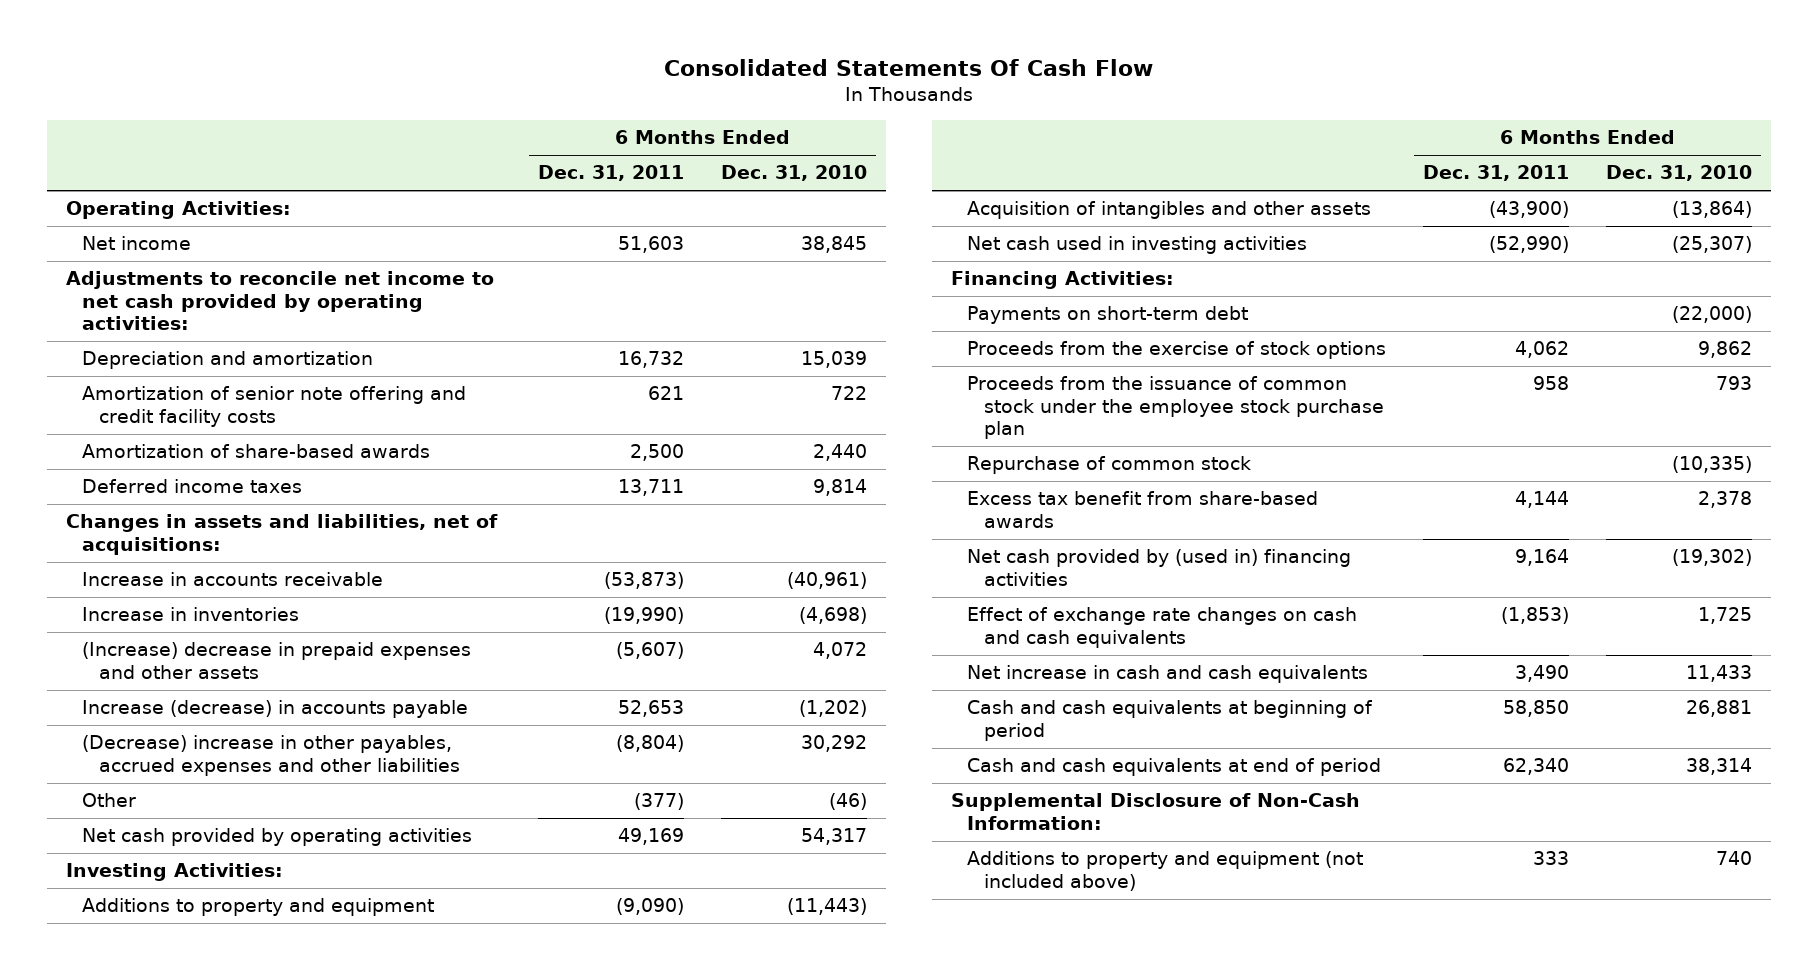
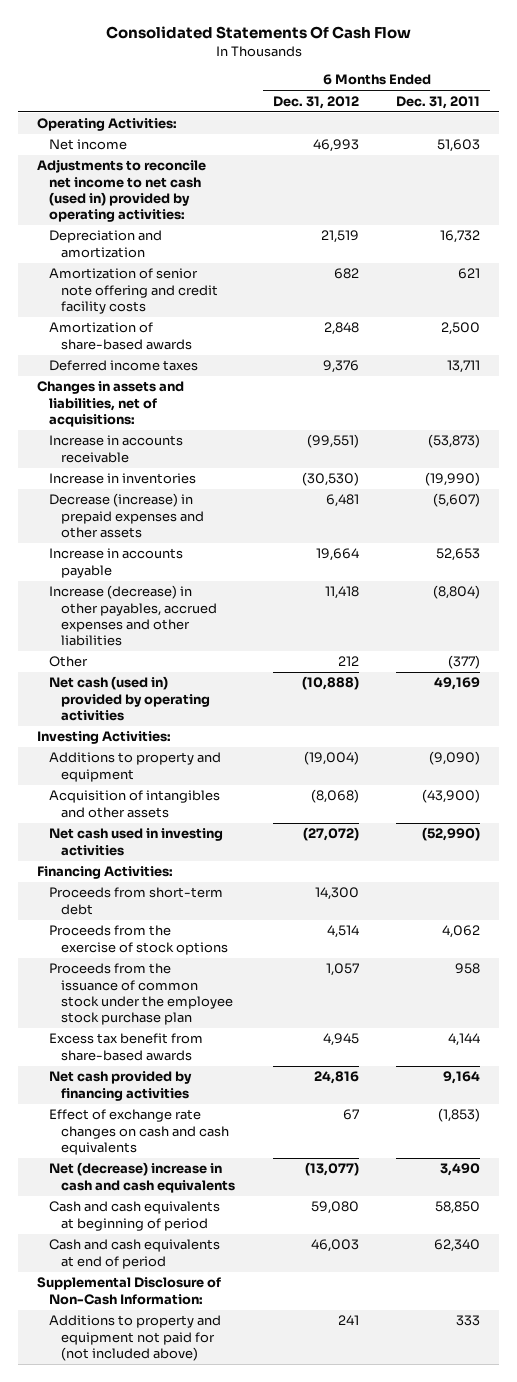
- | 6 Months Ended Dec. 31, 2011 | 6 Months Ended Dec. 31, 2010
+ | 6 Months Ended Dec. 31, 2012 | 6 Months Ended Dec. 31, 2011
- Adjustments to reconcile net income to net cash provided by operating activities:
+ Adjustments to reconcile net income to net cash (used in) provided by operating activities:
- (Increase) decrease in prepaid expenses and other assets | (5,607) | 4,072
- Increase (decrease) in accounts payable | 52,653 | (1,202)
- (Decrease) increase in other payables, accrued expenses and other liabilities | (8,804) | 30,292
+ Decrease (increase) in prepaid expenses and other assets | 6,481 | (5,607)
+ Increase in accounts payable | 19,664 | 52,653
+ Increase (decrease) in other payables, accrued expenses and other liabilities | 11,418 | (8,804)
- Net cash provided by operating activities | 49,169 | 54,317
+ Net cash (used in) provided by operating activities | (10,888) | 49,169
- Payments on short-term debt | | (22,000)
+ Proceeds from short-term debt | 14,300 |
- Repurchase of common stock | | (10,335)
- Net cash provided by (used in) financing activities | 9,164 | (19,302)
+ Net cash provided by financing activities | 24,816 | 9,164
- Net increase in cash and cash equivalents | 3,490 | 11,433
+ Net (decrease) increase in cash and cash equivalents | (13,077) | 3,490
- Additions to property and equipment (not included above) | 333 | 740
+ Additions to property and equipment not paid for (not included above) | 241 | 333

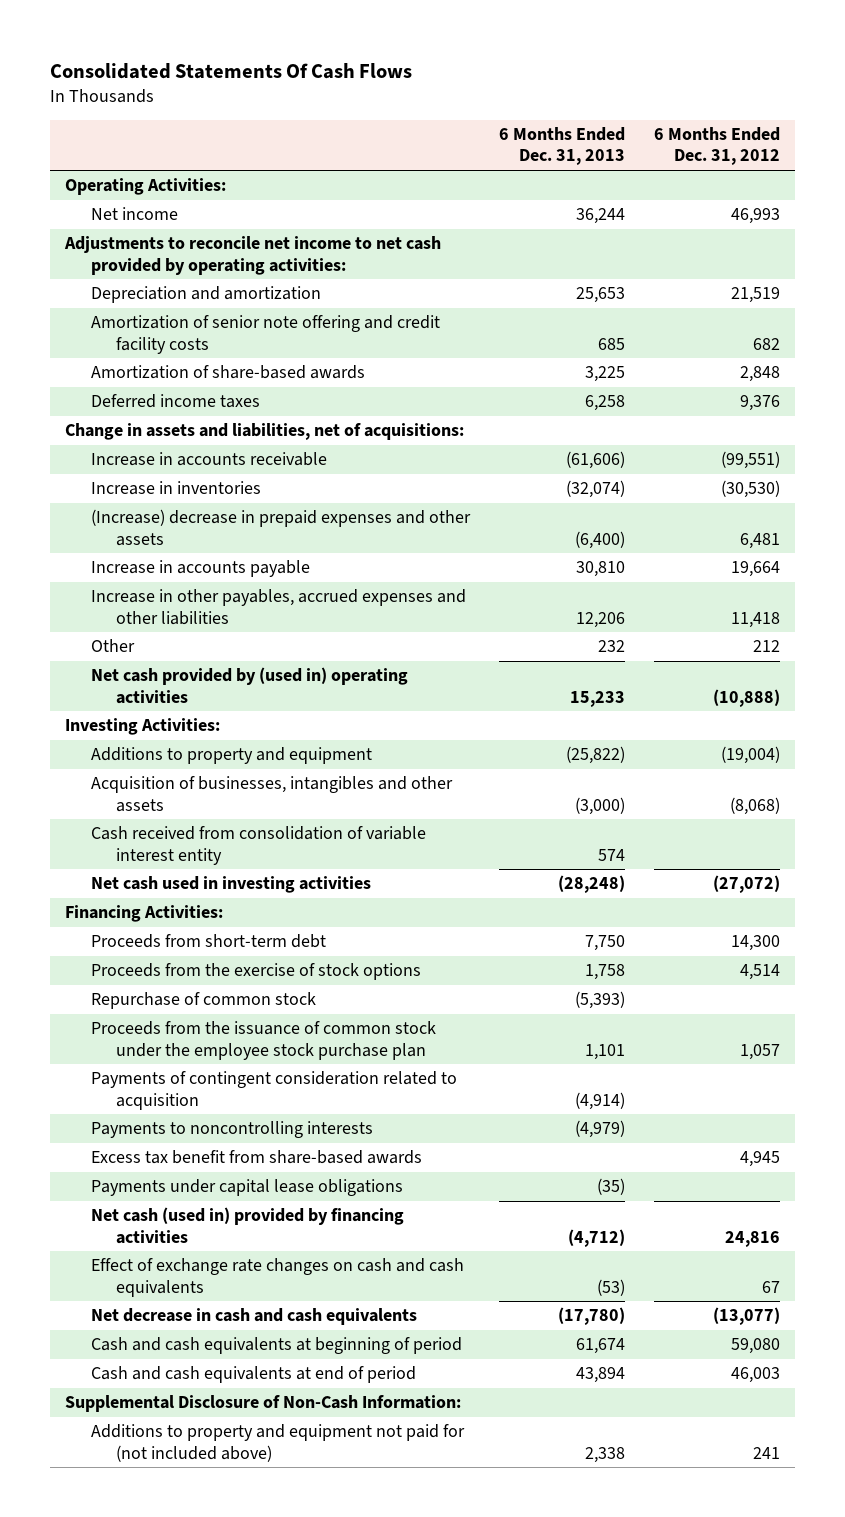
- Consolidated Statements Of Cash Flow
+ Consolidated Statements Of Cash Flows
- | 6 Months Ended Dec. 31, 2012 | 6 Months Ended Dec. 31, 2011
+ | 6 Months Ended Dec. 31, 2013 | 6 Months Ended Dec. 31, 2012
- Adjustments to reconcile net income to net cash (used in) provided by operating activities:
+ Adjustments to reconcile net income to net cash provided by operating activities:
- Changes in assets and liabilities, net of acquisitions:
+ Change in assets and liabilities, net of acquisitions:
- Decrease (increase) in prepaid expenses and other assets | 6,481 | (5,607)
+ (Increase) decrease in prepaid expenses and other assets | (6,400) | 6,481
- Increase (decrease) in other payables, accrued expenses and other liabilities | 11,418 | (8,804)
+ Increase in other payables, accrued expenses and other liabilities | 12,206 | 11,418
- Net cash (used in) provided by operating activities | (10,888) | 49,169
+ Net cash provided by (used in) operating activities | 15,233 | (10,888)
- Acquisition of intangibles and other assets | (8,068) | (43,900)
+ Acquisition of businesses, intangibles and other assets | (3,000) | (8,068)
+ Cash received from consolidation of variable interest entity | 574 |
+ Repurchase of common stock | (5,393) |
+ Payments of contingent consideration related to acquisition | (4,914) |
+ Payments to noncontrolling interests | (4,979) |
- Net cash provided by financing activities | 24,816 | 9,164
+ Payments under capital lease obligations | (35) |
+ Net cash (used in) provided by financing activities | (4,712) | 24,816
- Net (decrease) increase in cash and cash equivalents | (13,077) | 3,490
+ Net decrease in cash and cash equivalents | (17,780) | (13,077)

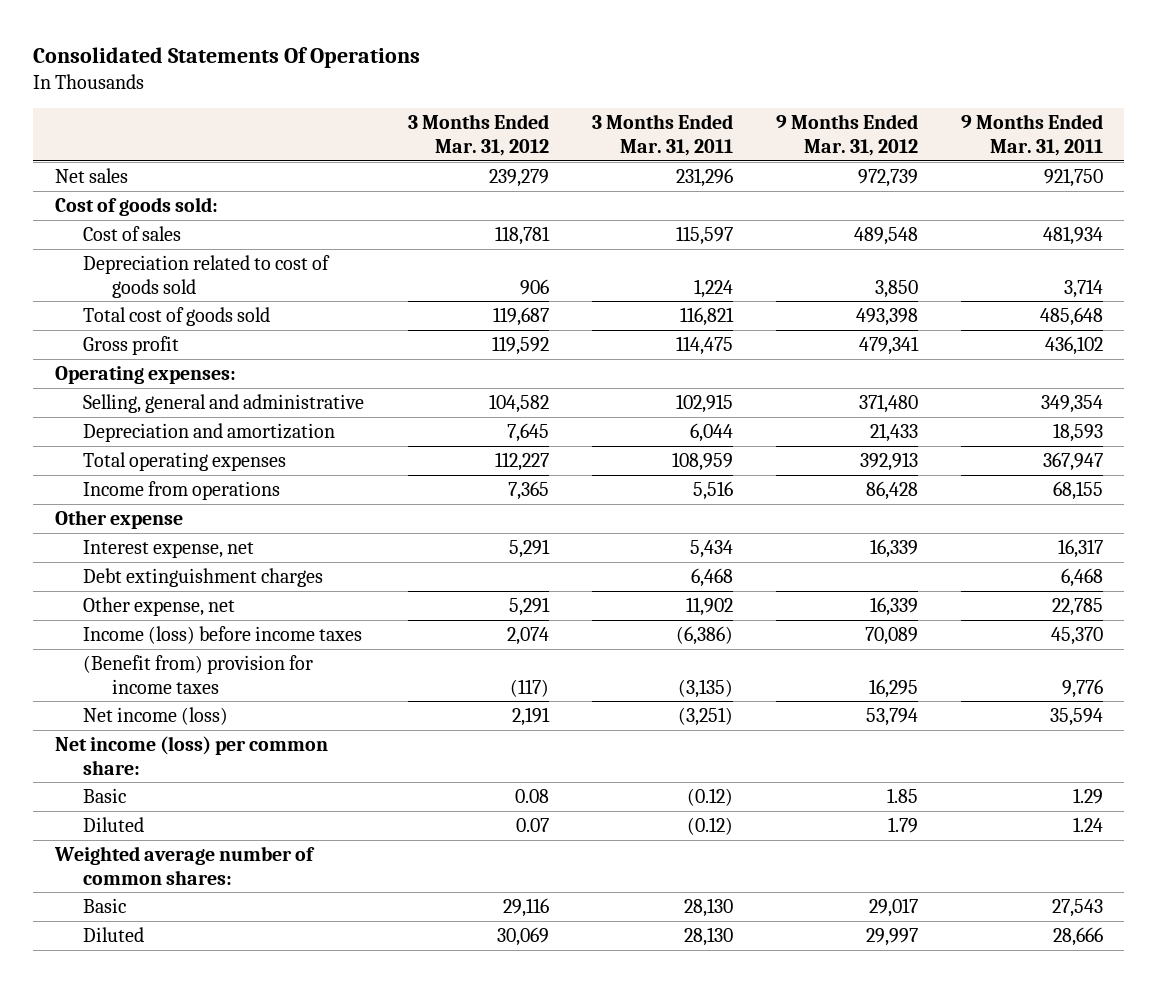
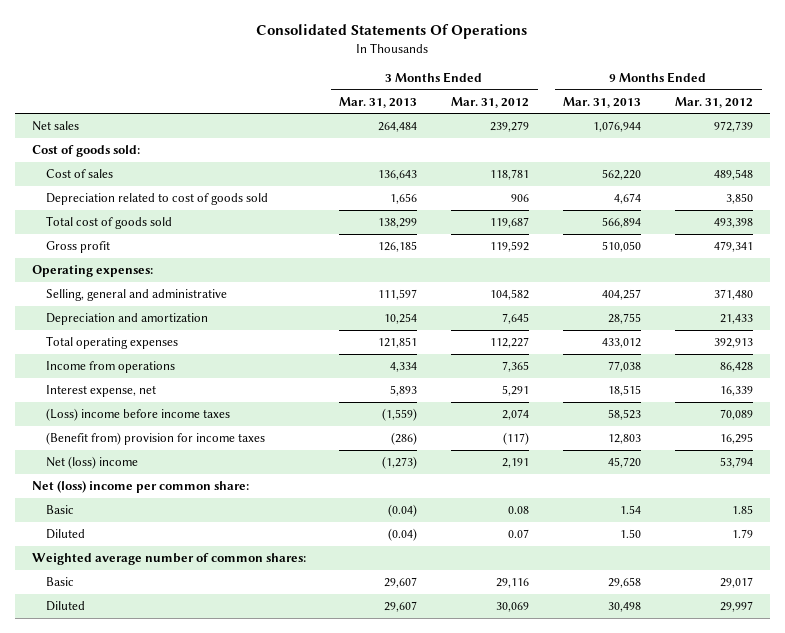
- | 3 Months Ended Mar. 31, 2012 | 3 Months Ended Mar. 31, 2011 | 9 Months Ended Mar. 31, 2012 | 9 Months Ended Mar. 31, 2011
+ | 3 Months Ended Mar. 31, 2013 | 3 Months Ended Mar. 31, 2012 | 9 Months Ended Mar. 31, 2013 | 9 Months Ended Mar. 31, 2012
- Other expense
- Debt extinguishment charges | | 6,468 | | 6,468
- Other expense, net | 5,291 | 11,902 | 16,339 | 22,785
- Income (loss) before income taxes | 2,074 | (6,386) | 70,089 | 45,370
+ (Loss) income before income taxes | (1,559) | 2,074 | 58,523 | 70,089
- Net income (loss) | 2,191 | (3,251) | 53,794 | 35,594
- Net income (loss) per common share:
+ Net (loss) income | (1,273) | 2,191 | 45,720 | 53,794
+ Net (loss) income per common share:

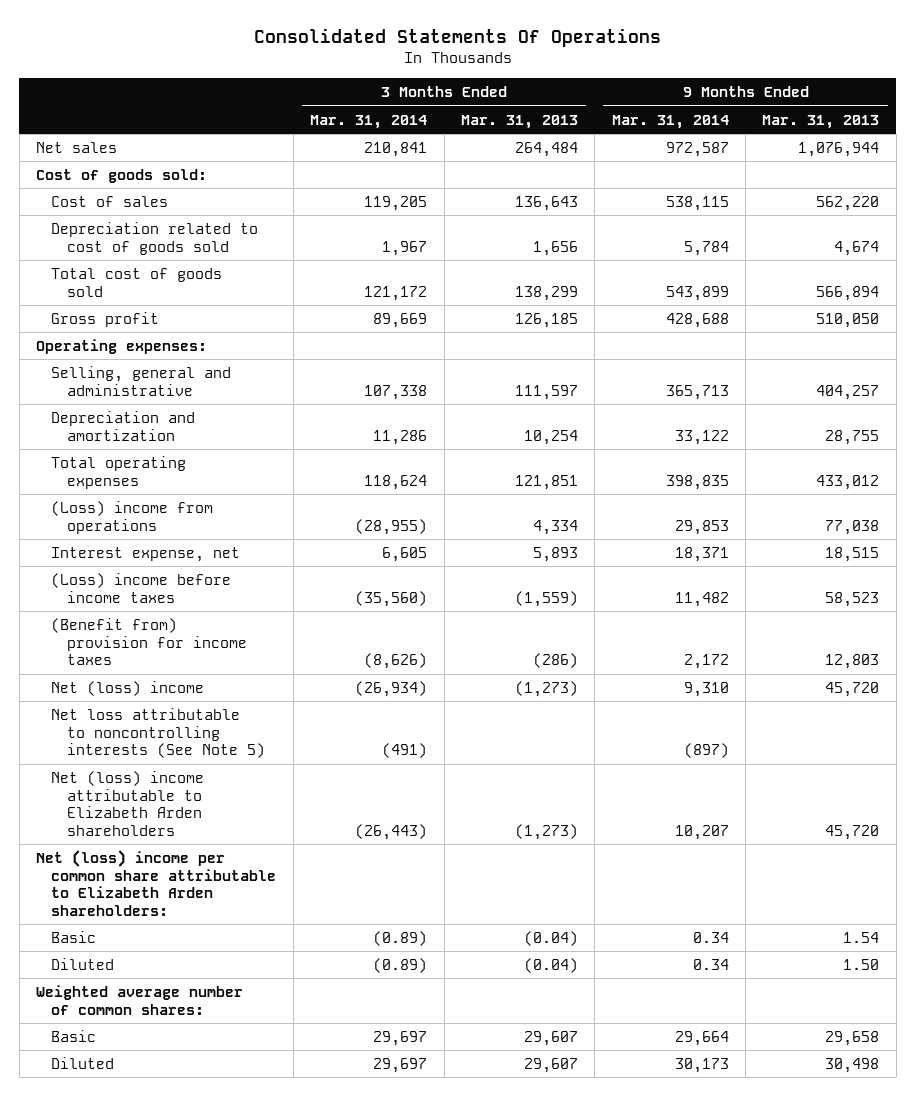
- | 3 Months Ended Mar. 31, 2013 | 3 Months Ended Mar. 31, 2012 | 9 Months Ended Mar. 31, 2013 | 9 Months Ended Mar. 31, 2012
+ | 3 Months Ended Mar. 31, 2014 | 3 Months Ended Mar. 31, 2013 | 9 Months Ended Mar. 31, 2014 | 9 Months Ended Mar. 31, 2013
- Income from operations | 4,334 | 7,365 | 77,038 | 86,428
+ (Loss) income from operations | (28,955) | 4,334 | 29,853 | 77,038
- Net (loss) income per common share:
+ Net loss attributable to noncontrolling interests (See Note 5) | (491) | | (897) |
+ Net (loss) income attributable to Elizabeth Arden shareholders | (26,443) | (1,273) | 10,207 | 45,720
+ Net (loss) income per common share attributable to Elizabeth Arden shareholders:

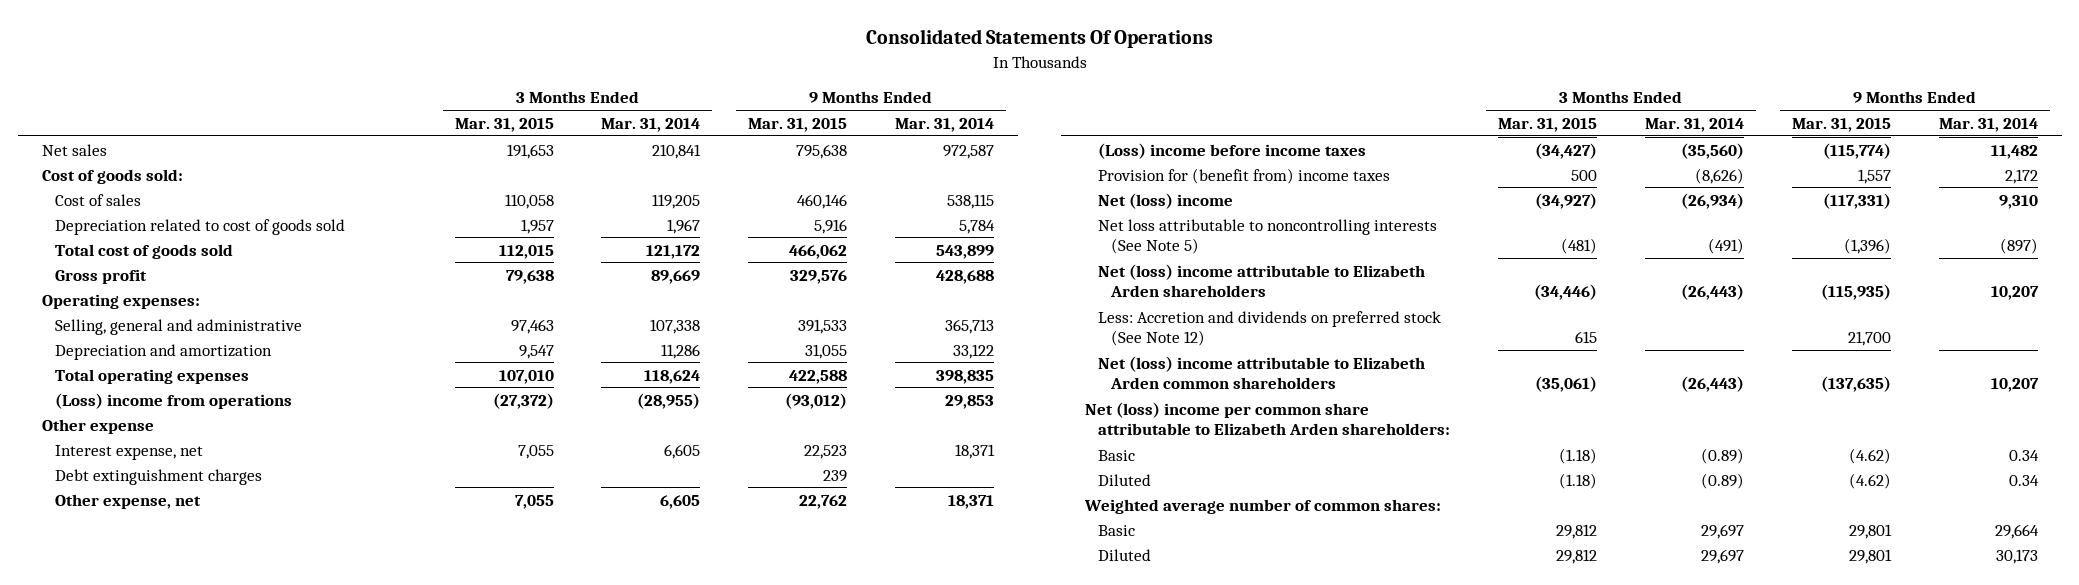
- | 3 Months Ended Mar. 31, 2014 | 3 Months Ended Mar. 31, 2013 | 9 Months Ended Mar. 31, 2014 | 9 Months Ended Mar. 31, 2013
+ | 3 Months Ended Mar. 31, 2015 | 3 Months Ended Mar. 31, 2014 | 9 Months Ended Mar. 31, 2015 | 9 Months Ended Mar. 31, 2014
+ Other expense
+ Debt extinguishment charges | | | 239 |
+ Other expense, net | 7,055 | 6,605 | 22,762 | 18,371
- (Benefit from) provision for income taxes | (8,626) | (286) | 2,172 | 12,803
+ Provision for (benefit from) income taxes | 500 | (8,626) | 1,557 | 2,172
+ Less: Accretion and dividends on preferred stock (See Note 12) | 615 | | 21,700 |
+ Net (loss) income attributable to Elizabeth Arden common shareholders | (35,061) | (26,443) | (137,635) | 10,207

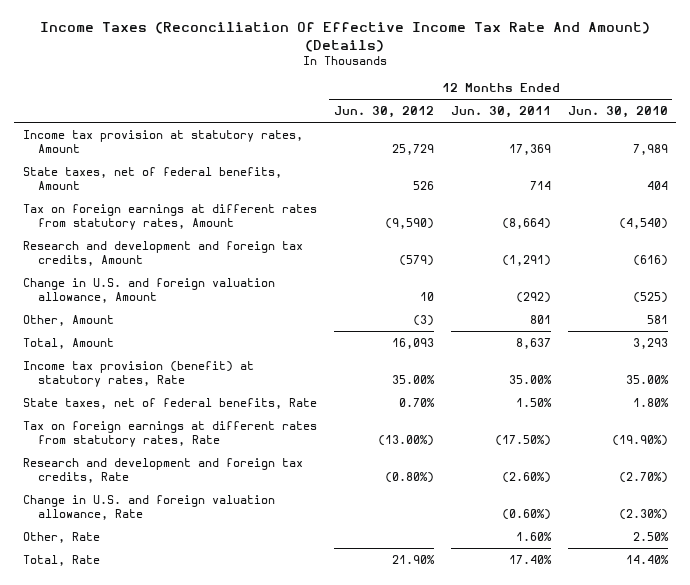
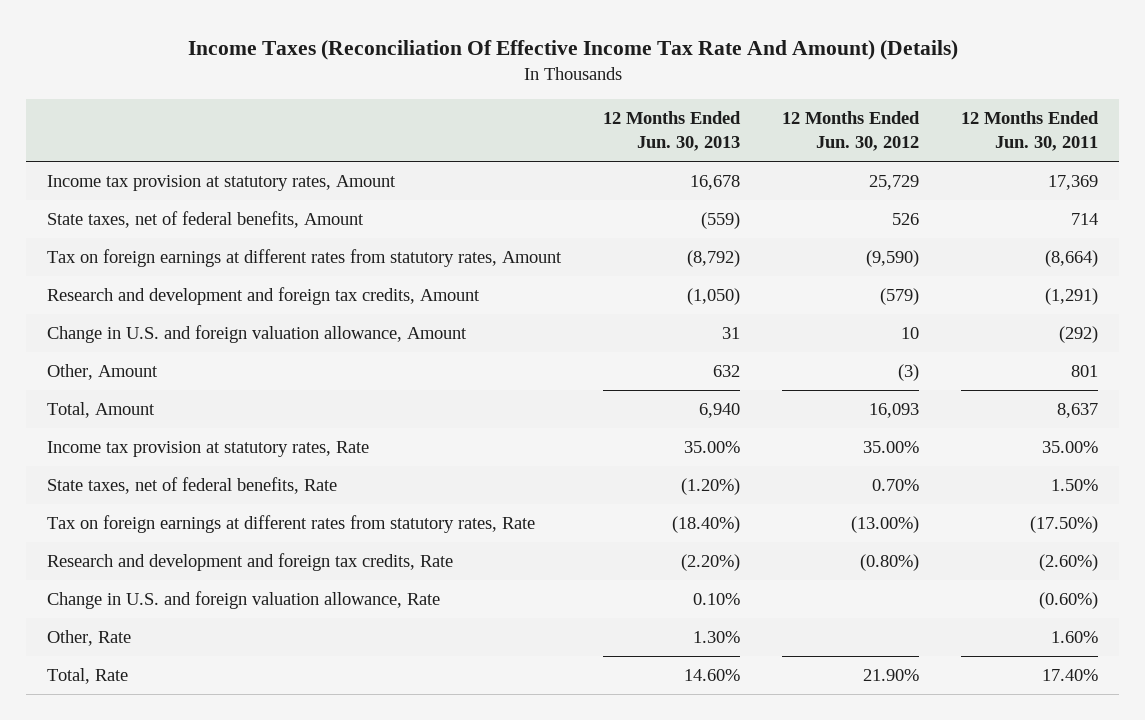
- | 12 Months Ended Jun. 30, 2012 | 12 Months Ended Jun. 30, 2011 | 12 Months Ended Jun. 30, 2010
+ | 12 Months Ended Jun. 30, 2013 | 12 Months Ended Jun. 30, 2012 | 12 Months Ended Jun. 30, 2011
- Income tax provision (benefit) at statutory rates, Rate | 35.00% | 35.00% | 35.00%
+ Income tax provision at statutory rates, Rate | 35.00% | 35.00% | 35.00%

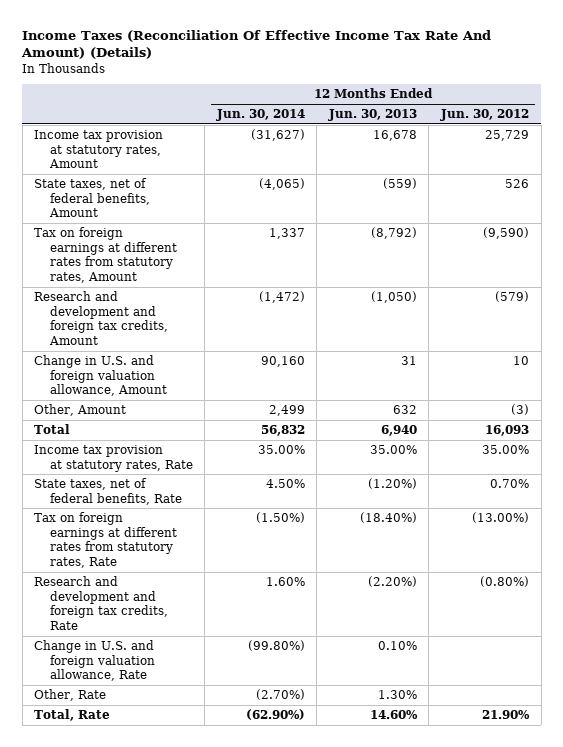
- | 12 Months Ended Jun. 30, 2013 | 12 Months Ended Jun. 30, 2012 | 12 Months Ended Jun. 30, 2011
+ | 12 Months Ended Jun. 30, 2014 | 12 Months Ended Jun. 30, 2013 | 12 Months Ended Jun. 30, 2012
- Total, Amount | 6,940 | 16,093 | 8,637
+ Total | 56,832 | 6,940 | 16,093

